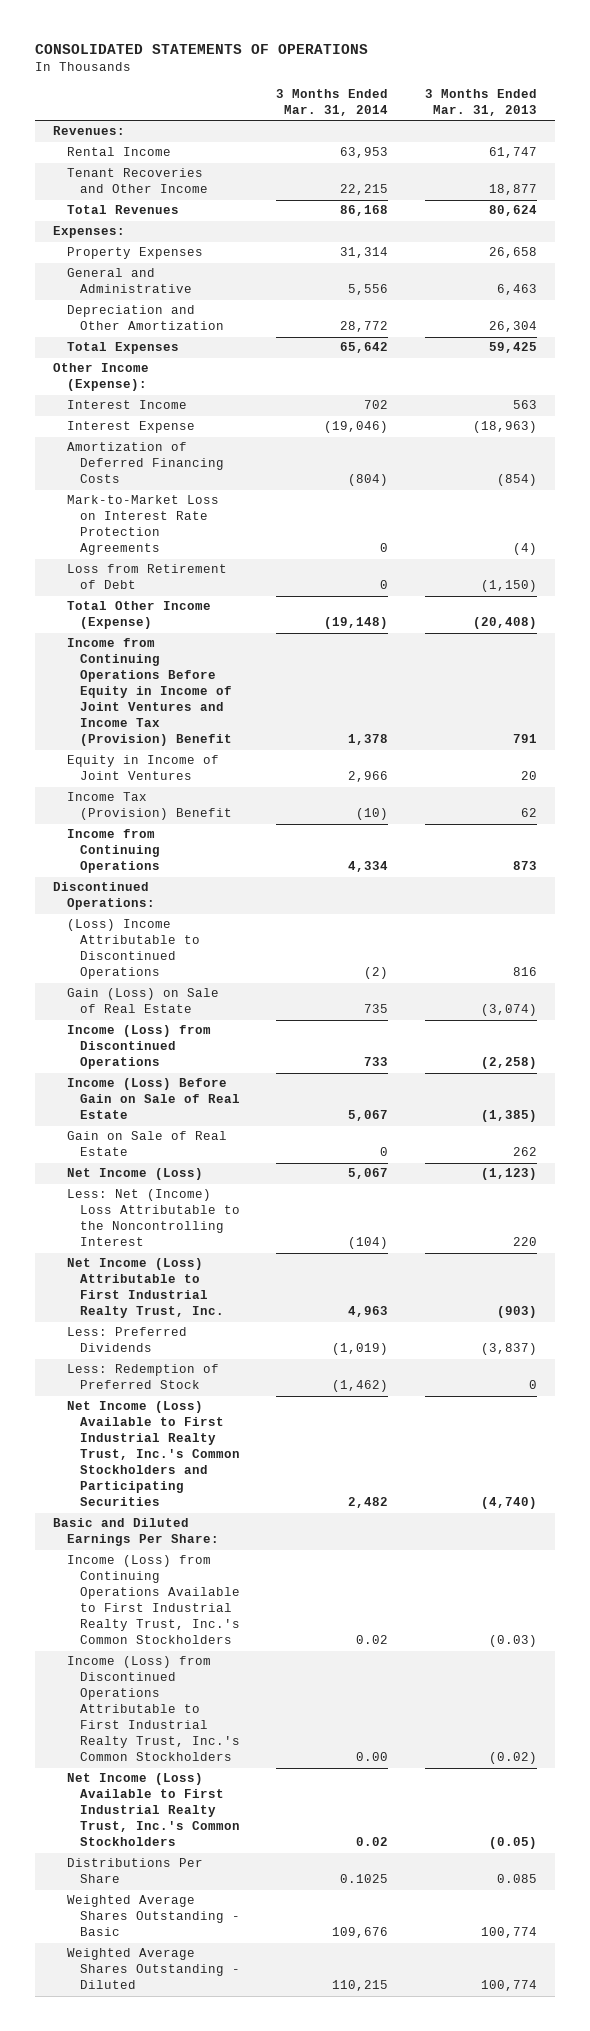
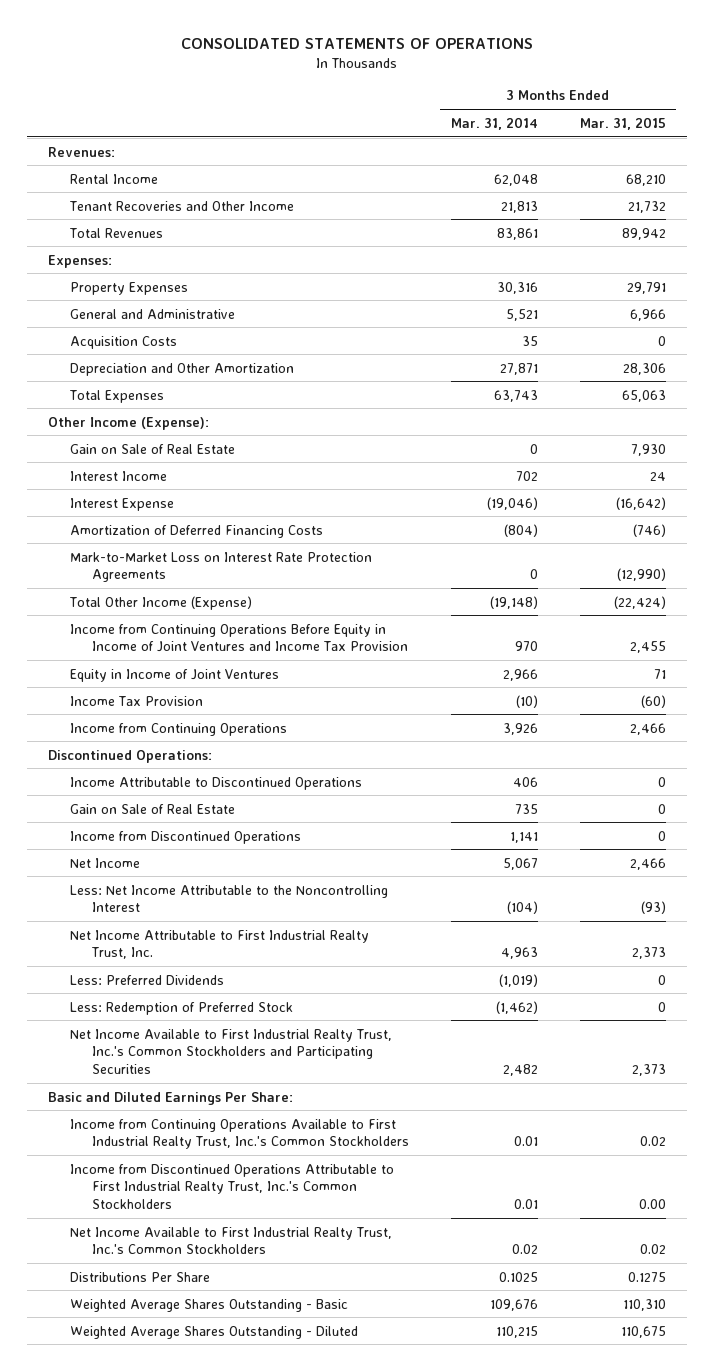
- | 3 Months Ended Mar. 31, 2014 | 3 Months Ended Mar. 31, 2013
+ | 3 Months Ended Mar. 31, 2014 | 3 Months Ended Mar. 31, 2015
- Rental Income | 63,953 | 61,747
- Tenant Recoveries and Other Income | 22,215 | 18,877
- Total Revenues | 86,168 | 80,624
+ Rental Income | 62,048 | 68,210
+ Tenant Recoveries and Other Income | 21,813 | 21,732
+ Total Revenues | 83,861 | 89,942
- Property Expenses | 31,314 | 26,658
- General and Administrative | 5,556 | 6,463
- Depreciation and Other Amortization | 28,772 | 26,304
- Total Expenses | 65,642 | 59,425
+ Property Expenses | 30,316 | 29,791
+ General and Administrative | 5,521 | 6,966
+ Acquisition Costs | 35 | 0
+ Depreciation and Other Amortization | 27,871 | 28,306
+ Total Expenses | 63,743 | 65,063
moved up: Gain on Sale of Real Estate | 0 | 7,930
- Loss from Retirement of Debt | 0 | (1,150)
- Income from Continuing Operations Before Equity in Income of Joint Ventures and Income Tax (Provision) Benefit | 1,378 | 791
+ Income from Continuing Operations Before Equity in Income of Joint Ventures and Income Tax Provision | 970 | 2,455
- Income Tax (Provision) Benefit | (10) | 62
- Income from Continuing Operations | 4,334 | 873
+ Income Tax Provision | (10) | (60)
+ Income from Continuing Operations | 3,926 | 2,466
- (Loss) Income Attributable to Discontinued Operations | (2) | 816
- Gain (Loss) on Sale of Real Estate | 735 | (3,074)
- Income (Loss) from Discontinued Operations | 733 | (2,258)
- Income (Loss) Before Gain on Sale of Real Estate | 5,067 | (1,385)
- Net Income (Loss) | 5,067 | (1,123)
- Less: Net (Income) Loss Attributable to the Noncontrolling Interest | (104) | 220
- Net Income (Loss) Attributable to First Industrial Realty Trust, Inc. | 4,963 | (903)
+ Income Attributable to Discontinued Operations | 406 | 0
+ Gain on Sale of Real Estate | 735 | 0
+ Income from Discontinued Operations | 1,141 | 0
+ Net Income | 5,067 | 2,466
+ Less: Net Income Attributable to the Noncontrolling Interest | (104) | (93)
+ Net Income Attributable to First Industrial Realty Trust, Inc. | 4,963 | 2,373
- Net Income (Loss) Available to First Industrial Realty Trust, Inc.'s Common Stockholders and Participating Securities | 2,482 | (4,740)
+ Net Income Available to First Industrial Realty Trust, Inc.'s Common Stockholders and Participating Securities | 2,482 | 2,373
- Income (Loss) from Continuing Operations Available to First Industrial Realty Trust, Inc.'s Common Stockholders | 0.02 | (0.03)
- Income (Loss) from Discontinued Operations Attributable to First Industrial Realty Trust, Inc.'s Common Stockholders | 0.00 | (0.02)
- Net Income (Loss) Available to First Industrial Realty Trust, Inc.'s Common Stockholders | 0.02 | (0.05)
+ Income from Continuing Operations Available to First Industrial Realty Trust, Inc.'s Common Stockholders | 0.01 | 0.02
+ Income from Discontinued Operations Attributable to First Industrial Realty Trust, Inc.'s Common Stockholders | 0.01 | 0.00
+ Net Income Available to First Industrial Realty Trust, Inc.'s Common Stockholders | 0.02 | 0.02

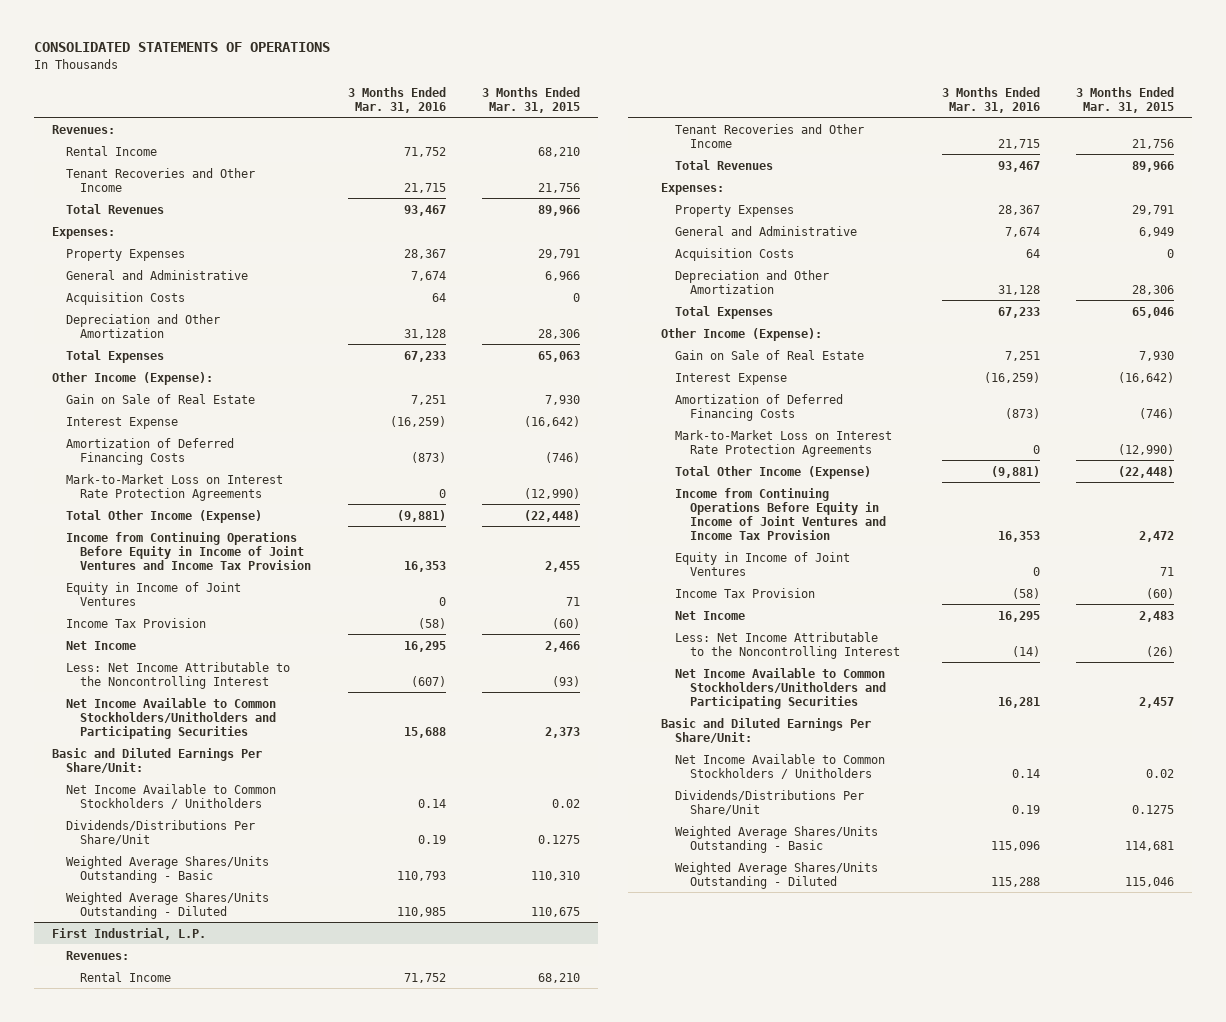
- | 3 Months Ended Mar. 31, 2014 | 3 Months Ended Mar. 31, 2015
+ | 3 Months Ended Mar. 31, 2016 | 3 Months Ended Mar. 31, 2015
- Tenant Recoveries and Other Income | 21,813 | 21,732
- Total Revenues | 83,861 | 89,942
+ Tenant Recoveries and Other Income | 21,715 | 21,756
+ Total Revenues | 93,467 | 89,966
- Interest Income | 702 | 24
- Total Other Income (Expense) | (19,148) | (22,424)
+ Total Other Income (Expense) | (9,881) | (22,448)
- Income from Continuing Operations | 3,926 | 2,466
- Discontinued Operations:
- Income Attributable to Discontinued Operations | 406 | 0
- Gain on Sale of Real Estate | 735 | 0
- Income from Discontinued Operations | 1,141 | 0
- Net Income Attributable to First Industrial Realty Trust, Inc. | 4,963 | 2,373
- Less: Preferred Dividends | (1,019) | 0
- Less: Redemption of Preferred Stock | (1,462) | 0
- Net Income Available to First Industrial Realty Trust, Inc.'s Common Stockholders and Participating Securities | 2,482 | 2,373
- Basic and Diluted Earnings Per Share:
- Income from Continuing Operations Available to First Industrial Realty Trust, Inc.'s Common Stockholders | 0.01 | 0.02
- Income from Discontinued Operations Attributable to First Industrial Realty Trust, Inc.'s Common Stockholders | 0.01 | 0.00
- Net Income Available to First Industrial Realty Trust, Inc.'s Common Stockholders | 0.02 | 0.02
- Distributions Per Share | 0.1025 | 0.1275
- Weighted Average Shares Outstanding - Basic | 109,676 | 110,310
- Weighted Average Shares Outstanding - Diluted | 110,215 | 110,675
+ Net Income Available to Common Stockholders/Unitholders and Participating Securities | 15,688 | 2,373
+ Basic and Diluted Earnings Per Share/Unit:
+ Net Income Available to Common Stockholders / Unitholders | 0.14 | 0.02
+ Dividends/Distributions Per Share/Unit | 0.19 | 0.1275
+ Weighted Average Shares/Units Outstanding - Basic | 110,793 | 110,310
+ Weighted Average Shares/Units Outstanding - Diluted | 110,985 | 110,675
+ First Industrial, L.P.
+ Revenues:
+ Rental Income | 71,752 | 68,210
+ Tenant Recoveries and Other Income | 21,715 | 21,756
+ Total Revenues | 93,467 | 89,966
+ Expenses:
+ Property Expenses | 28,367 | 29,791
+ General and Administrative | 7,674 | 6,949
+ Acquisition Costs | 64 | 0
+ Depreciation and Other Amortization | 31,128 | 28,306
+ Total Expenses | 67,233 | 65,046
+ Other Income (Expense):
+ Gain on Sale of Real Estate | 7,251 | 7,930
+ Interest Expense | (16,259) | (16,642)
+ Amortization of Deferred Financing Costs | (873) | (746)
+ Mark-to-Market Loss on Interest Rate Protection Agreements | 0 | (12,990)
+ Total Other Income (Expense) | (9,881) | (22,448)
+ Income from Continuing Operations Before Equity in Income of Joint Ventures and Income Tax Provision | 16,353 | 2,472
+ Equity in Income of Joint Ventures | 0 | 71
+ Income Tax Provision | (58) | (60)
+ Net Income | 16,295 | 2,483
+ Less: Net Income Attributable to the Noncontrolling Interest | (14) | (26)
+ Net Income Available to Common Stockholders/Unitholders and Participating Securities | 16,281 | 2,457
+ Basic and Diluted Earnings Per Share/Unit:
+ Net Income Available to Common Stockholders / Unitholders | 0.14 | 0.02
+ Dividends/Distributions Per Share/Unit | 0.19 | 0.1275
+ Weighted Average Shares/Units Outstanding - Basic | 115,096 | 114,681
+ Weighted Average Shares/Units Outstanding - Diluted | 115,288 | 115,046

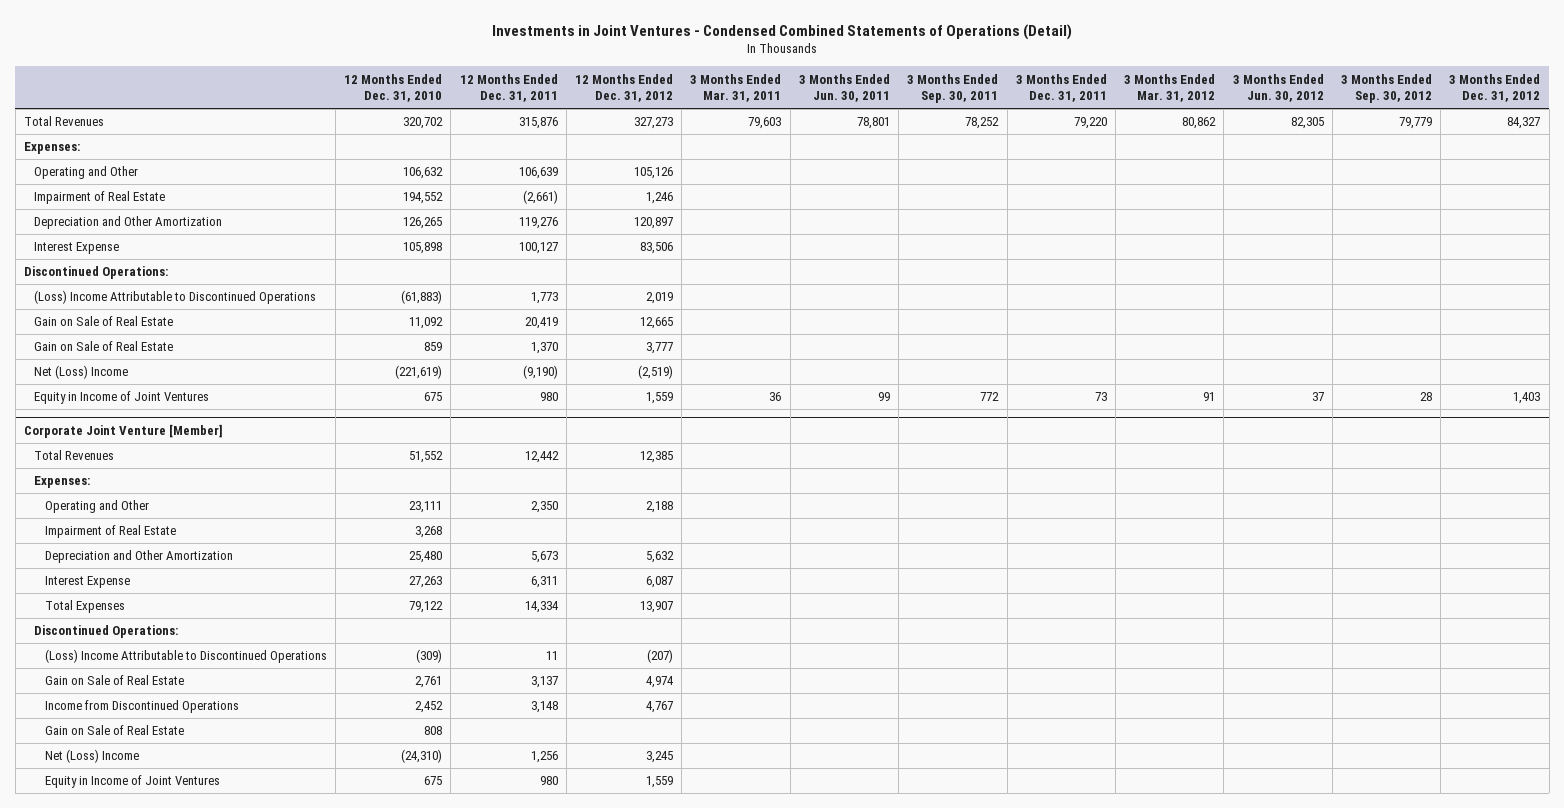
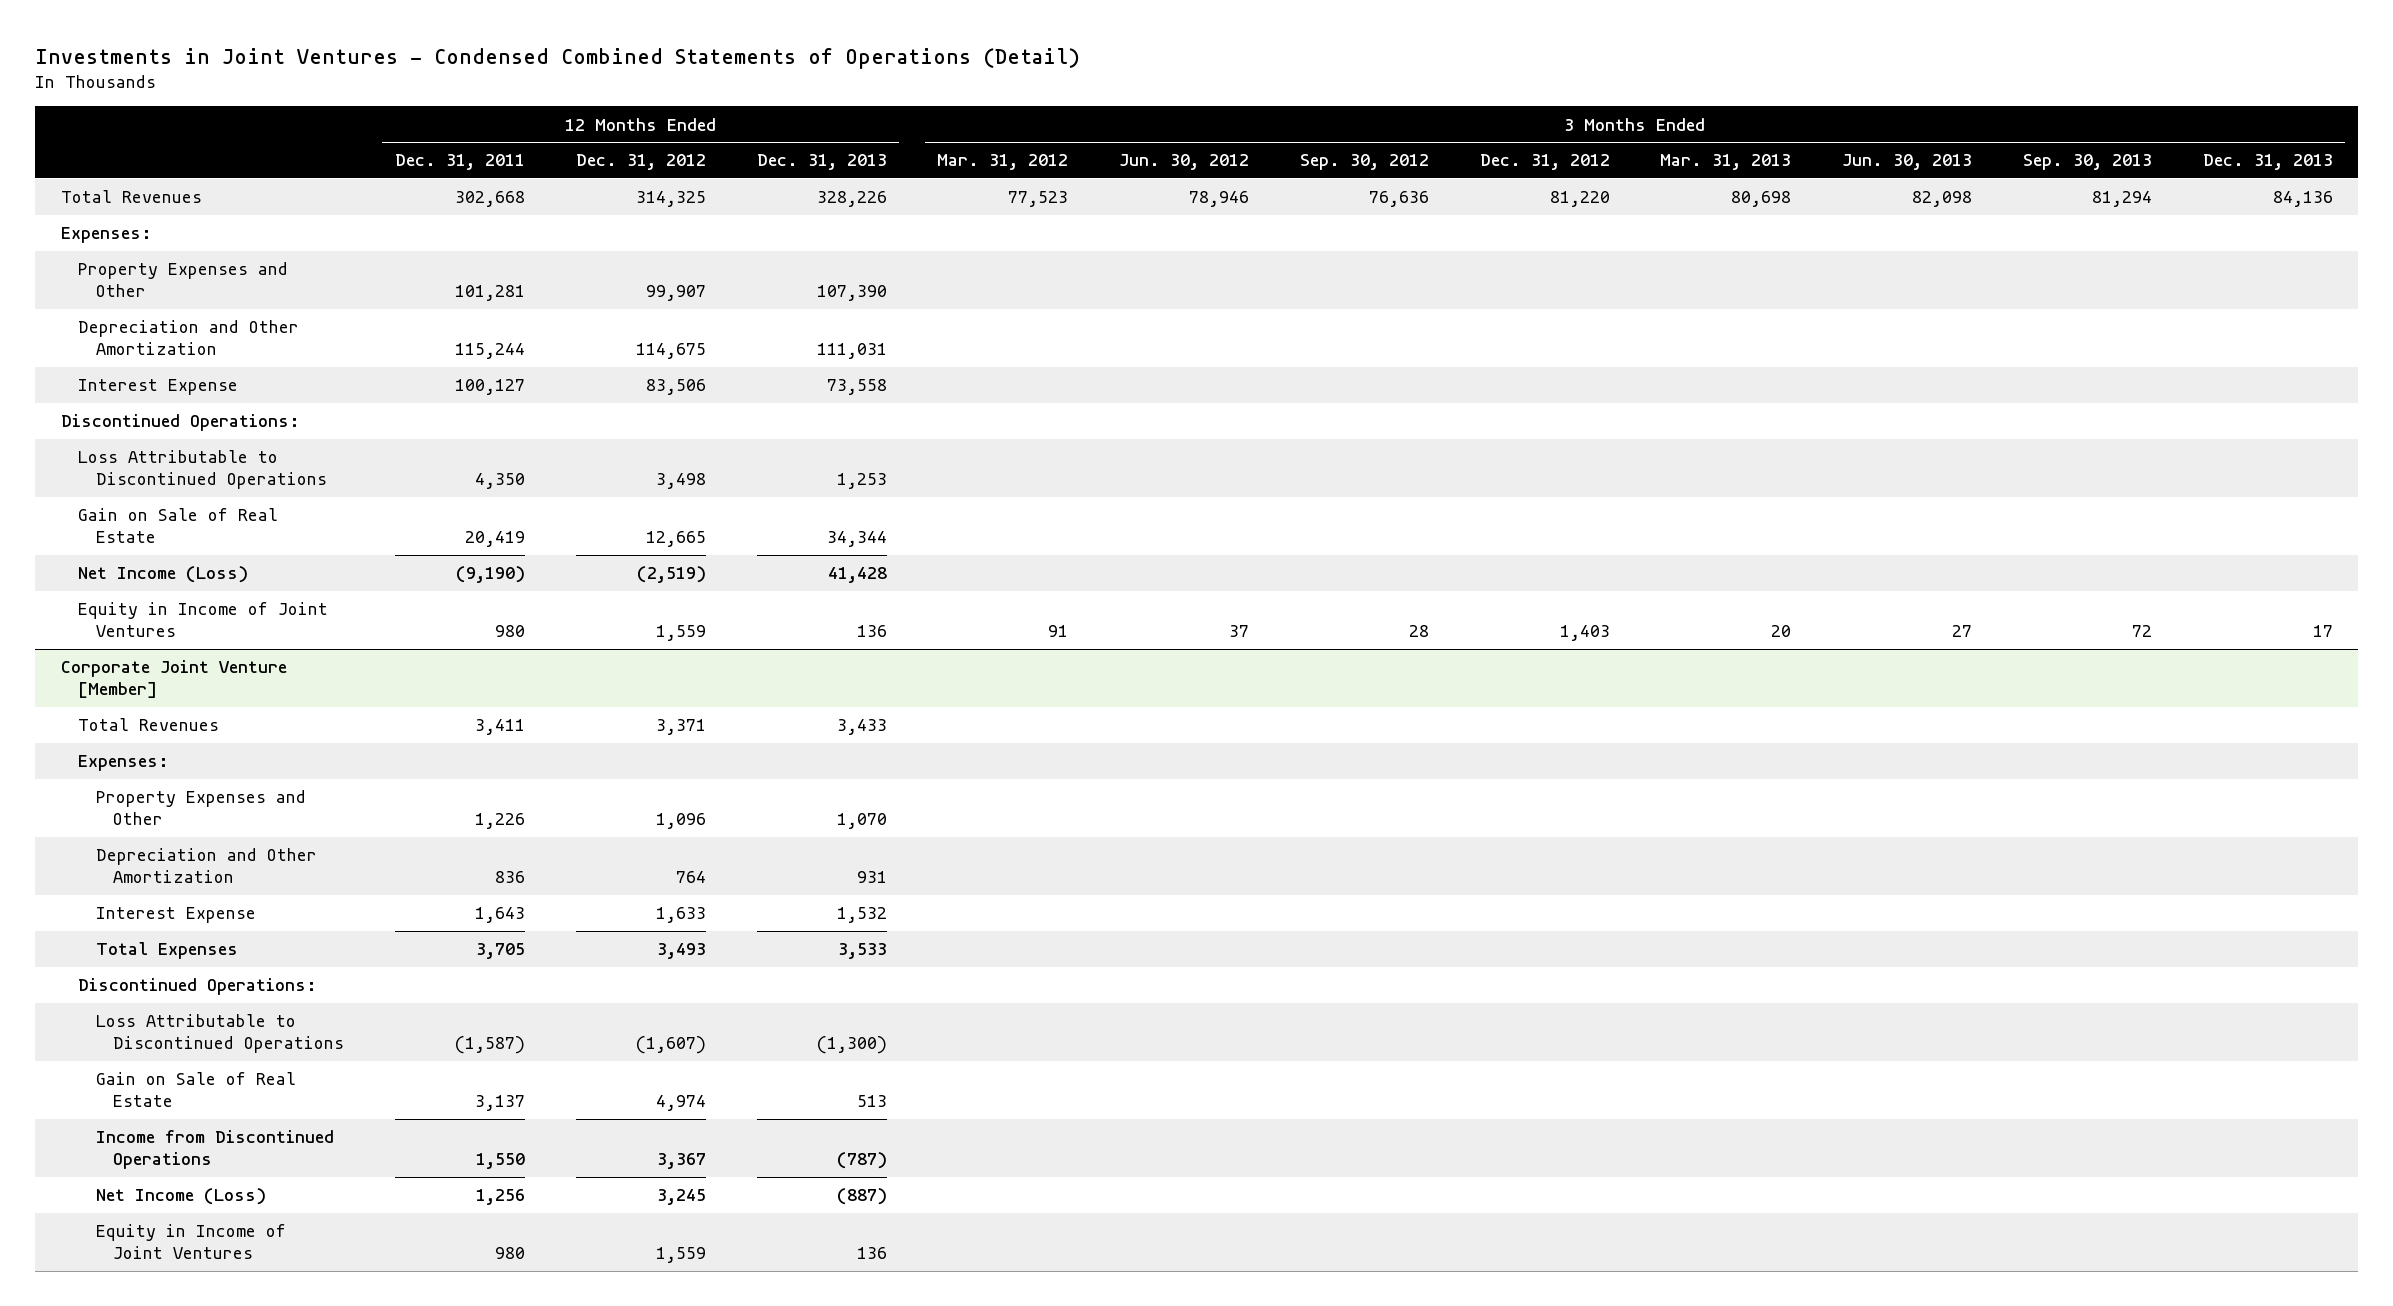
- | 12 Months Ended Dec. 31, 2010 | 12 Months Ended Dec. 31, 2011 | 12 Months Ended Dec. 31, 2012 | 3 Months Ended Mar. 31, 2011 | 3 Months Ended Jun. 30, 2011 | 3 Months Ended Sep. 30, 2011 | 3 Months Ended Dec. 31, 2011 | 3 Months Ended Mar. 31, 2012 | 3 Months Ended Jun. 30, 2012 | 3 Months Ended Sep. 30, 2012 | 3 Months Ended Dec. 31, 2012
+ | 12 Months Ended Dec. 31, 2011 | 12 Months Ended Dec. 31, 2012 | 12 Months Ended Dec. 31, 2013 | 3 Months Ended Mar. 31, 2012 | 3 Months Ended Jun. 30, 2012 | 3 Months Ended Sep. 30, 2012 | 3 Months Ended Dec. 31, 2012 | 3 Months Ended Mar. 31, 2013 | 3 Months Ended Jun. 30, 2013 | 3 Months Ended Sep. 30, 2013 | 3 Months Ended Dec. 31, 2013
- Total Revenues | 320,702 | 315,876 | 327,273 | 79,603 | 78,801 | 78,252 | 79,220 | 80,862 | 82,305 | 79,779 | 84,327
+ Total Revenues | 302,668 | 314,325 | 328,226 | 77,523 | 78,946 | 76,636 | 81,220 | 80,698 | 82,098 | 81,294 | 84,136
- Operating and Other | 106,632 | 106,639 | 105,126 | | | | | | | |
- Impairment of Real Estate | 194,552 | (2,661) | 1,246 | | | | | | | |
- Depreciation and Other Amortization | 126,265 | 119,276 | 120,897 | | | | | | | |
+ Property Expenses and Other | 101,281 | 99,907 | 107,390 | | | | | | | |
+ Depreciation and Other Amortization | 115,244 | 114,675 | 111,031 | | | | | | | |
- (Loss) Income Attributable to Discontinued Operations | (61,883) | 1,773 | 2,019 | | | | | | | |
+ Loss Attributable to Discontinued Operations | 4,350 | 3,498 | 1,253 | | | | | | | |
- Gain on Sale of Real Estate | 859 | 1,370 | 3,777 | | | | | | | |
- Net (Loss) Income | (221,619) | (9,190) | (2,519) | | | | | | | |
+ Net Income (Loss) | (9,190) | (2,519) | 41,428 | | | | | | | |
@ Corporate Joint Venture [Member]
- Total Revenues | 51,552 | 12,442 | 12,385 | | | | | | | |
+ Total Revenues | 3,411 | 3,371 | 3,433 | | | | | | | |
- Operating and Other | 23,111 | 2,350 | 2,188 | | | | | | | |
- Impairment of Real Estate | 3,268 | | | | | | | | | |
- Depreciation and Other Amortization | 25,480 | 5,673 | 5,632 | | | | | | | |
- Interest Expense | 27,263 | 6,311 | 6,087 | | | | | | | |
- Total Expenses | 79,122 | 14,334 | 13,907 | | | | | | | |
+ Property Expenses and Other | 1,226 | 1,096 | 1,070 | | | | | | | |
+ Depreciation and Other Amortization | 836 | 764 | 931 | | | | | | | |
+ Interest Expense | 1,643 | 1,633 | 1,532 | | | | | | | |
+ Total Expenses | 3,705 | 3,493 | 3,533 | | | | | | | |
- (Loss) Income Attributable to Discontinued Operations | (309) | 11 | (207) | | | | | | | |
+ Loss Attributable to Discontinued Operations | (1,587) | (1,607) | (1,300) | | | | | | | |
- Income from Discontinued Operations | 2,452 | 3,148 | 4,767 | | | | | | | |
- Gain on Sale of Real Estate | 808 | | | | | | | | | |
- Net (Loss) Income | (24,310) | 1,256 | 3,245 | | | | | | | |
+ Income from Discontinued Operations | 1,550 | 3,367 | (787) | | | | | | | |
+ Net Income (Loss) | 1,256 | 3,245 | (887) | | | | | | | |

